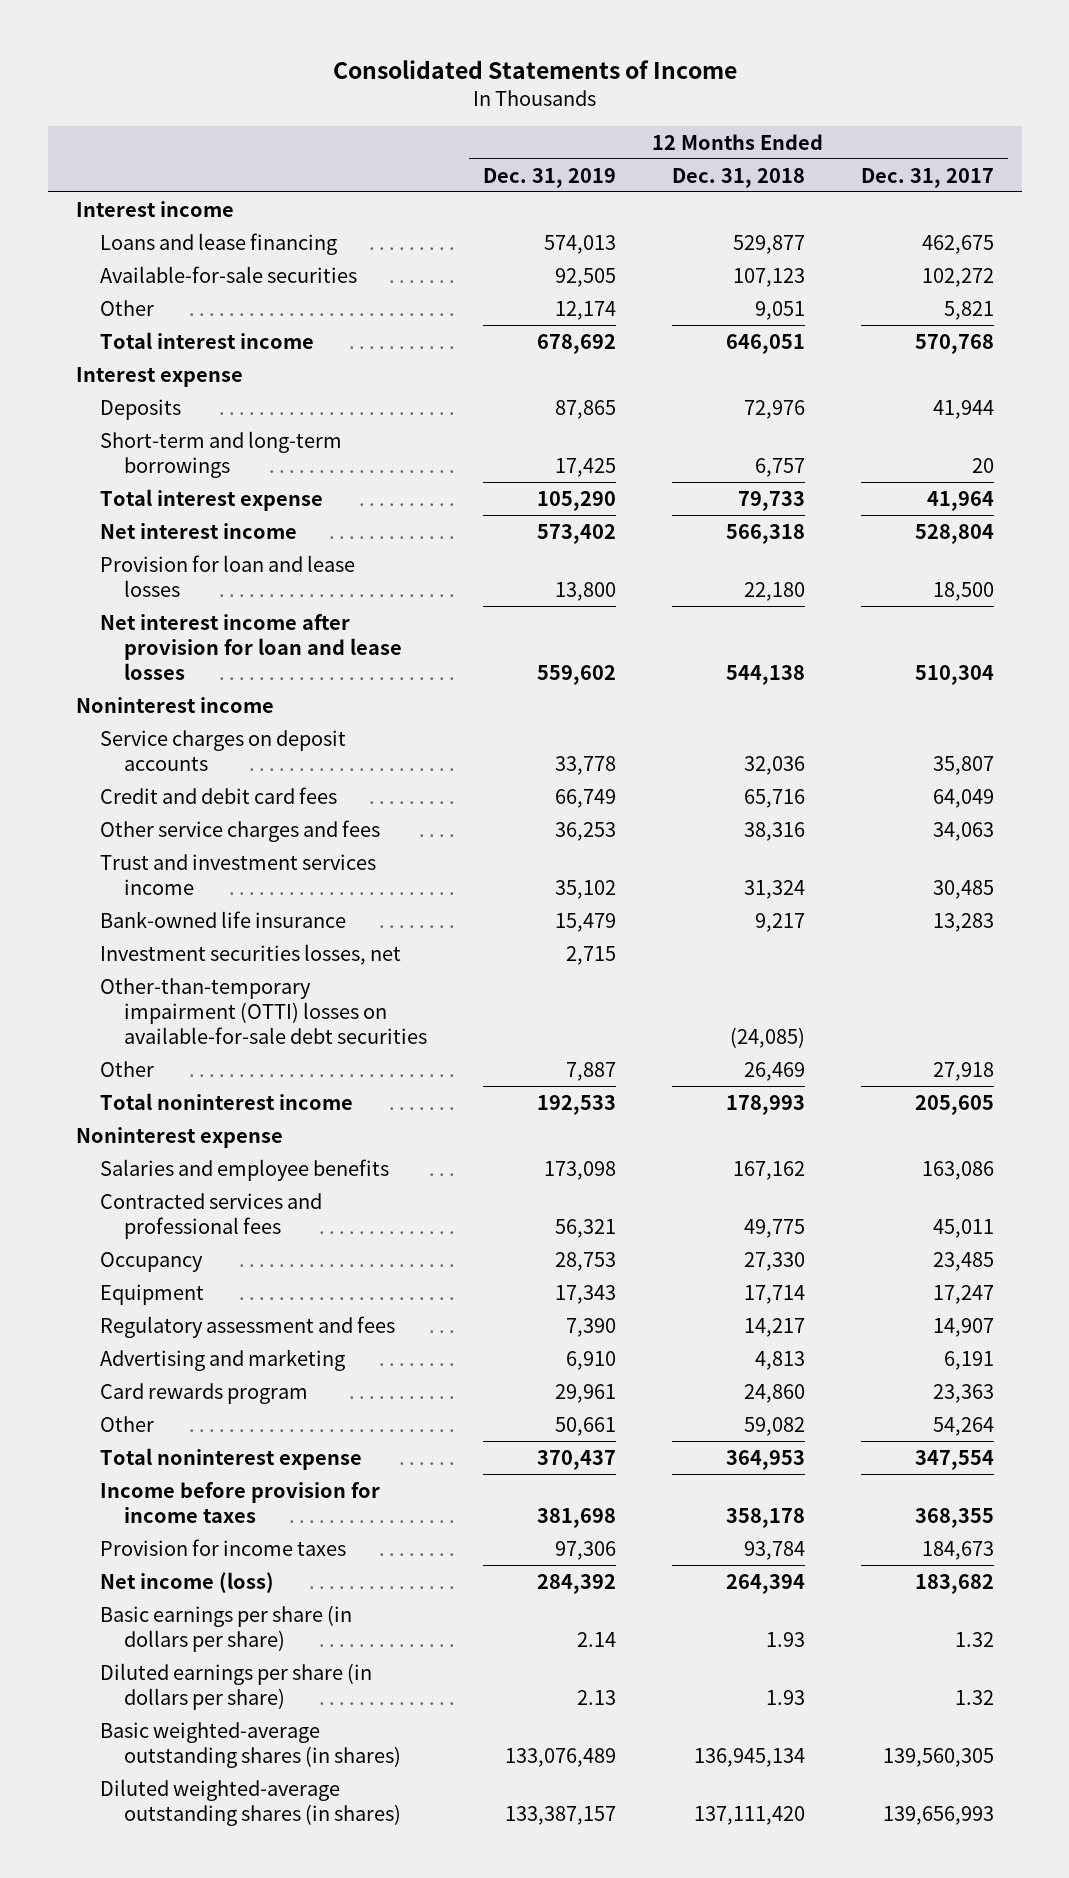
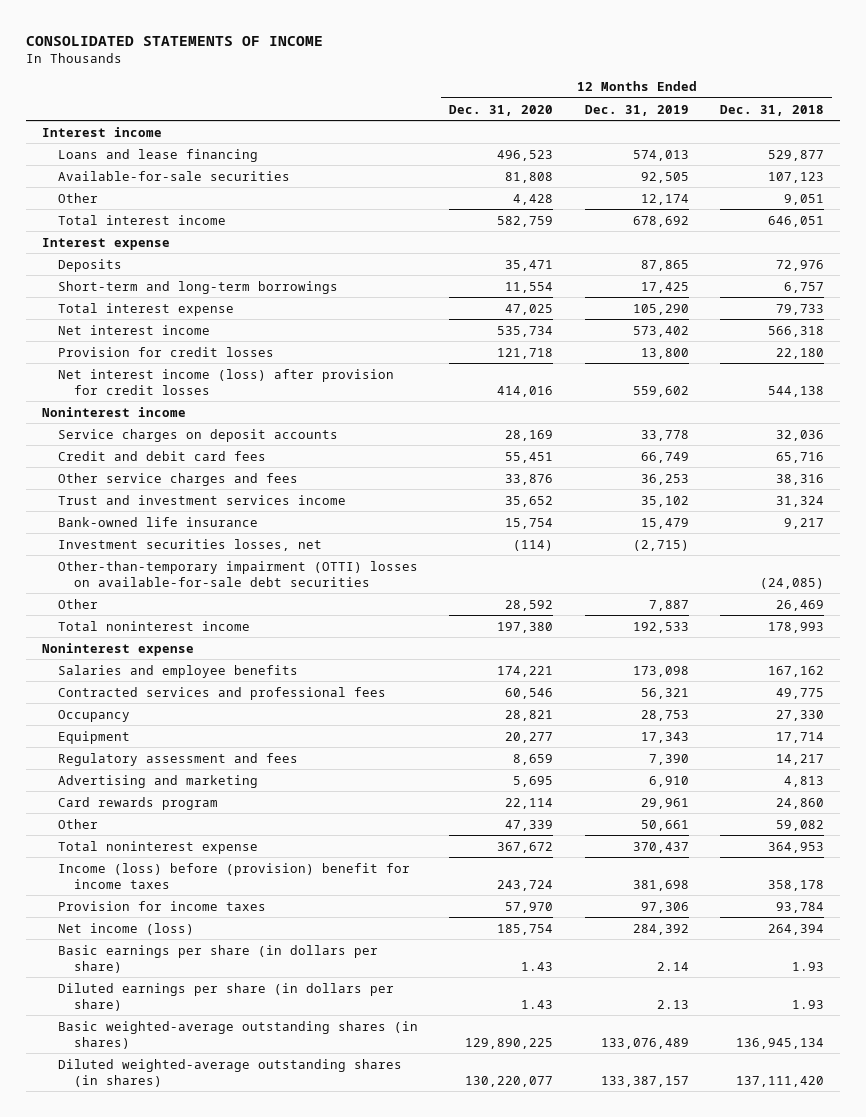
- Consolidated Statements of Income
+ CONSOLIDATED STATEMENTS OF INCOME
- | 12 Months Ended Dec. 31, 2019 | 12 Months Ended Dec. 31, 2018 | 12 Months Ended Dec. 31, 2017
+ | 12 Months Ended Dec. 31, 2020 | 12 Months Ended Dec. 31, 2019 | 12 Months Ended Dec. 31, 2018
- Provision for loan and lease losses | 13,800 | 22,180 | 18,500
- Net interest income after provision for loan and lease losses | 559,602 | 544,138 | 510,304
+ Provision for credit losses | 121,718 | 13,800 | 22,180
+ Net interest income (loss) after provision for credit losses | 414,016 | 559,602 | 544,138
- Investment securities losses, net | 2,715 | |
+ Investment securities losses, net | (114) | (2,715) |
- Income before provision for income taxes | 381,698 | 358,178 | 368,355
+ Income (loss) before (provision) benefit for income taxes | 243,724 | 381,698 | 358,178

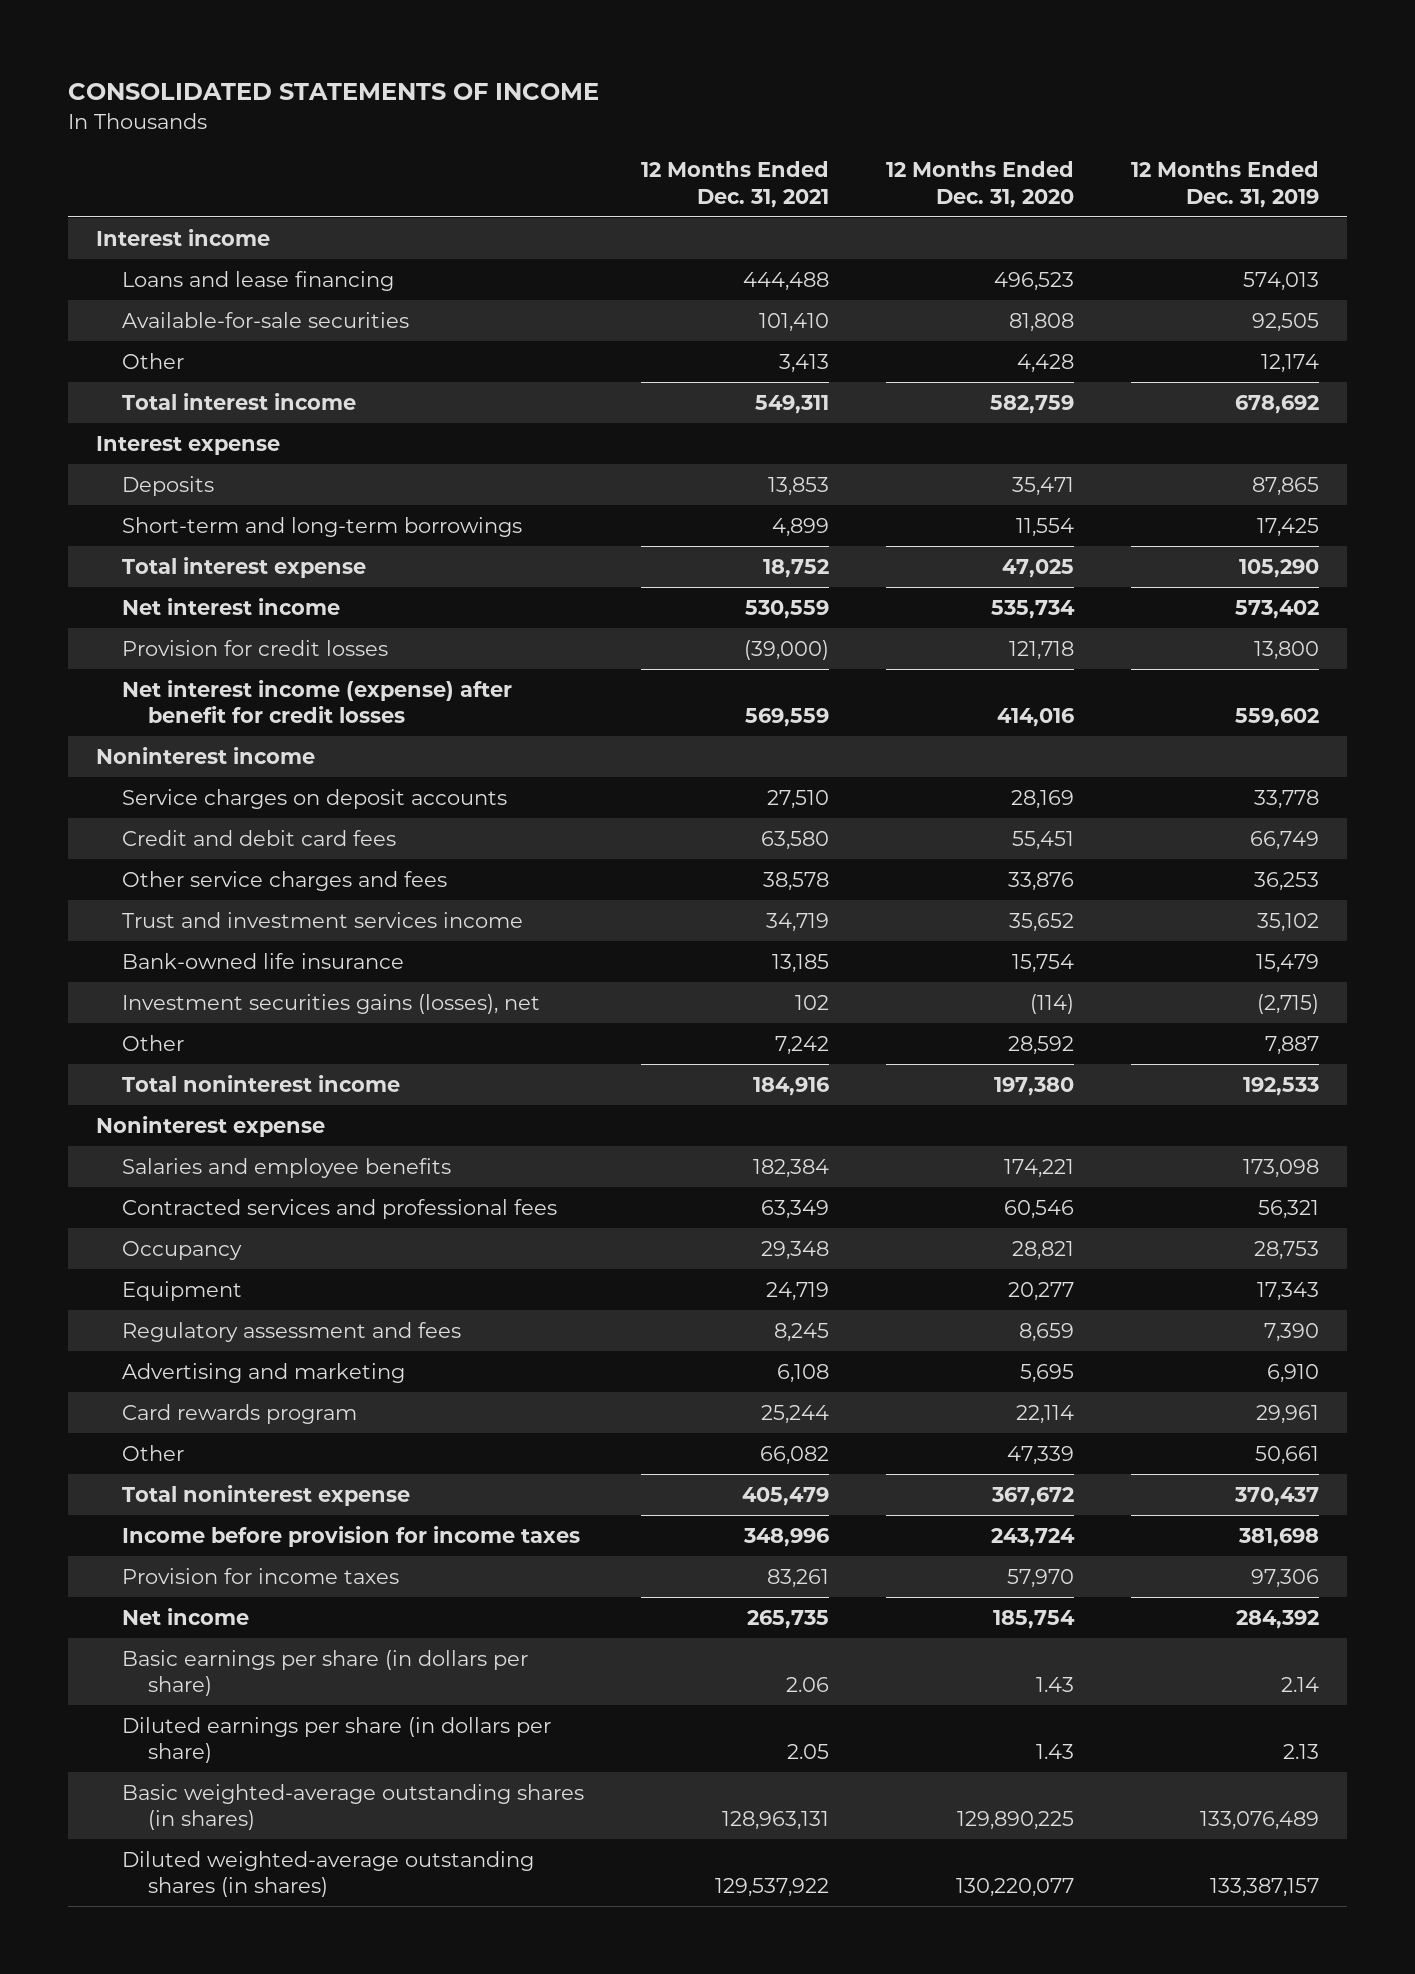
- | 12 Months Ended Dec. 31, 2020 | 12 Months Ended Dec. 31, 2019 | 12 Months Ended Dec. 31, 2018
+ | 12 Months Ended Dec. 31, 2021 | 12 Months Ended Dec. 31, 2020 | 12 Months Ended Dec. 31, 2019
- Net interest income (loss) after provision for credit losses | 414,016 | 559,602 | 544,138
+ Net interest income (expense) after benefit for credit losses | 569,559 | 414,016 | 559,602
- Investment securities losses, net | (114) | (2,715) |
- Other-than-temporary impairment (OTTI) losses on available-for-sale debt securities | | | (24,085)
+ Investment securities gains (losses), net | 102 | (114) | (2,715)
- Income (loss) before (provision) benefit for income taxes | 243,724 | 381,698 | 358,178
+ Income before provision for income taxes | 348,996 | 243,724 | 381,698
- Net income (loss) | 185,754 | 284,392 | 264,394
+ Net income | 265,735 | 185,754 | 284,392

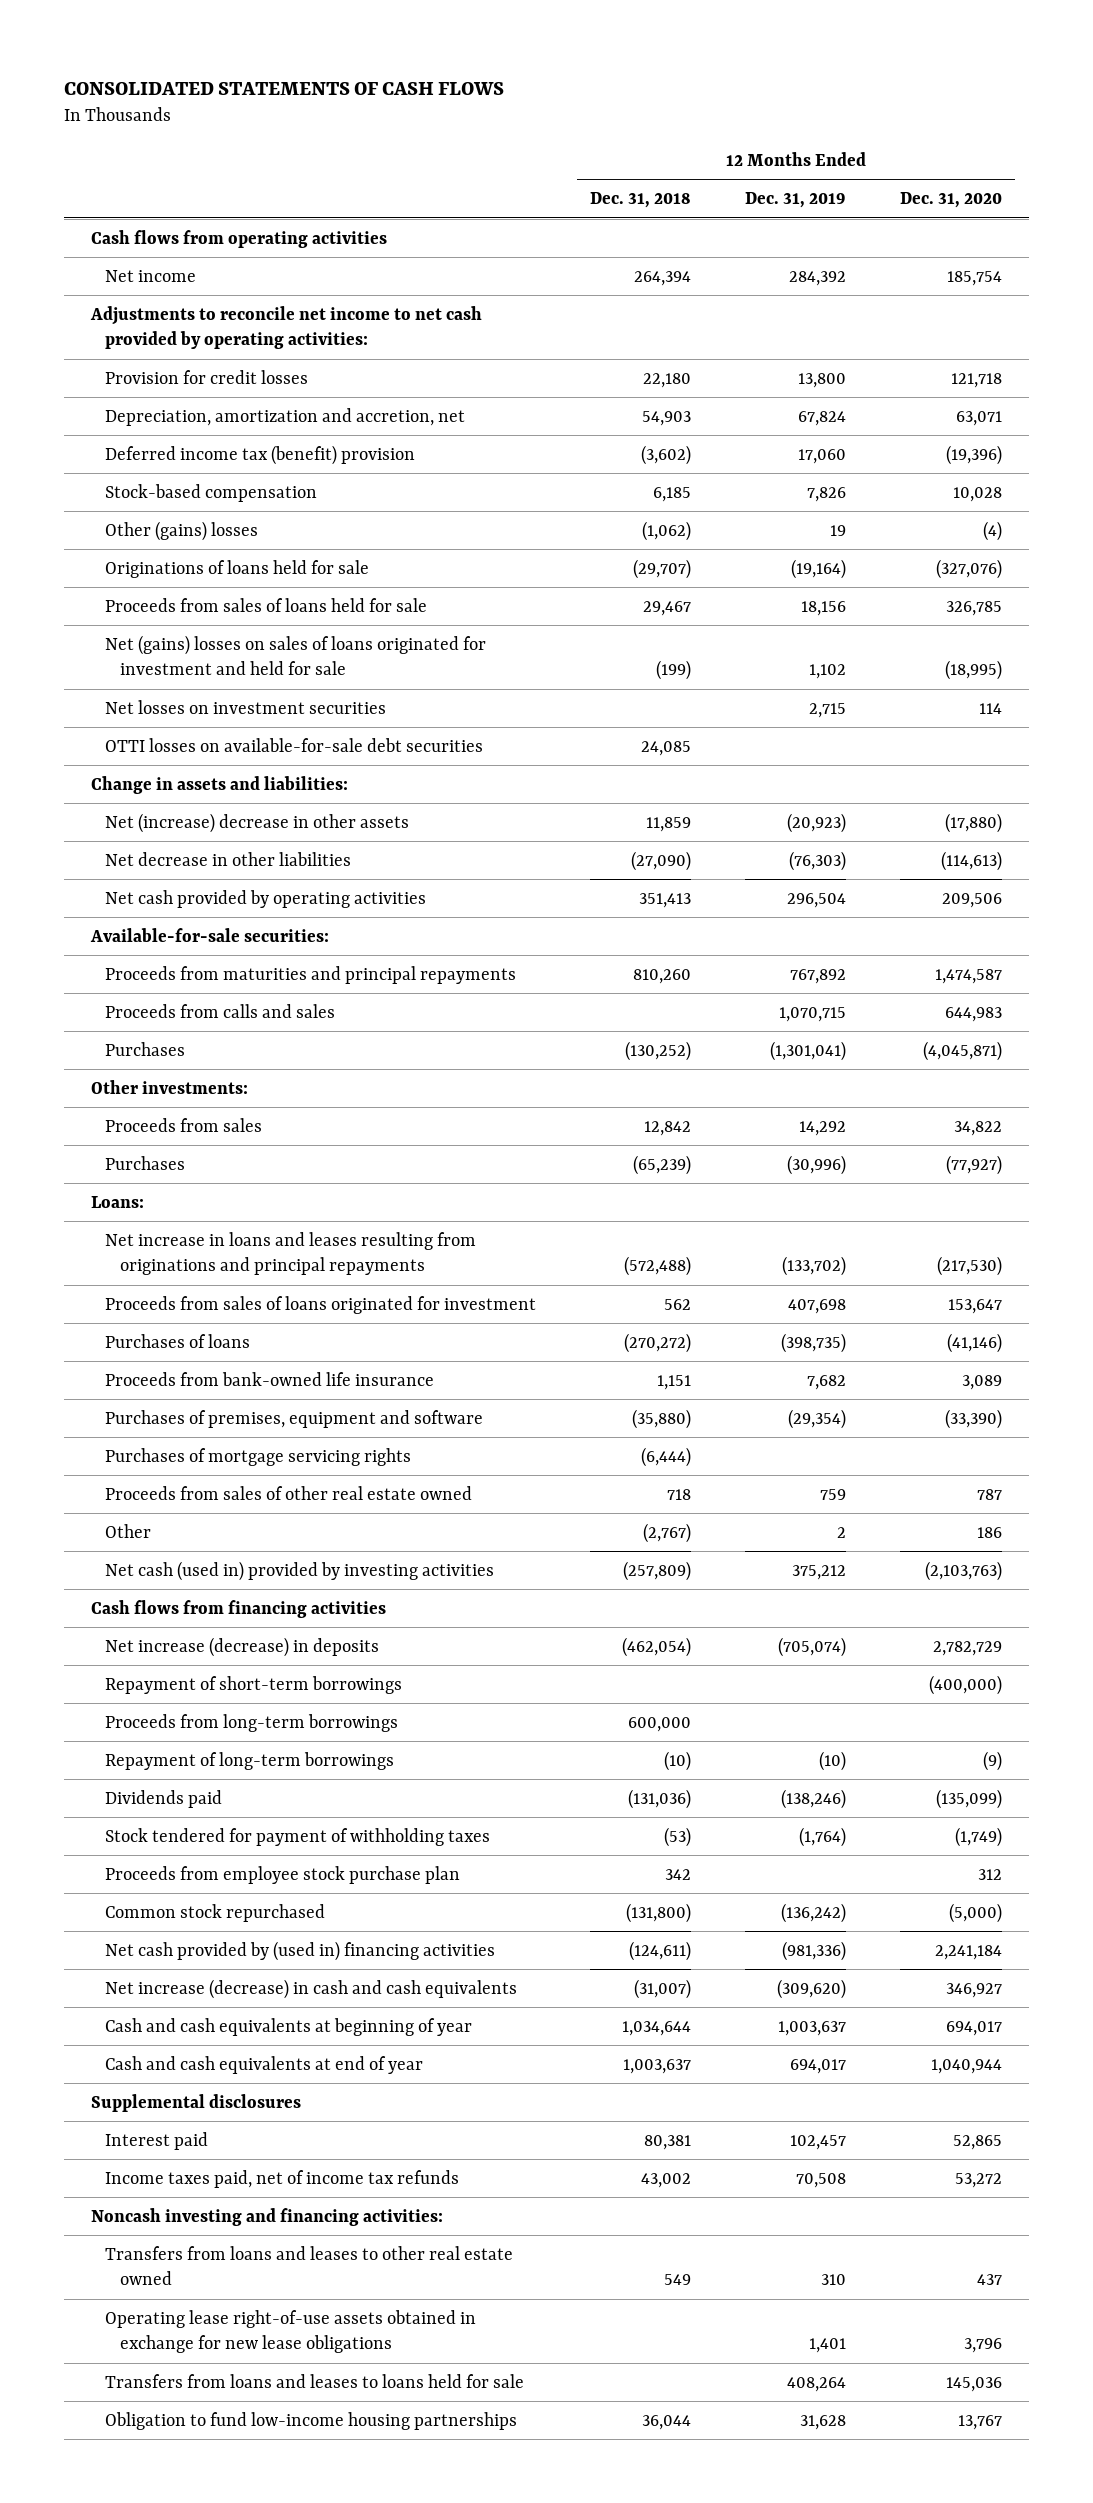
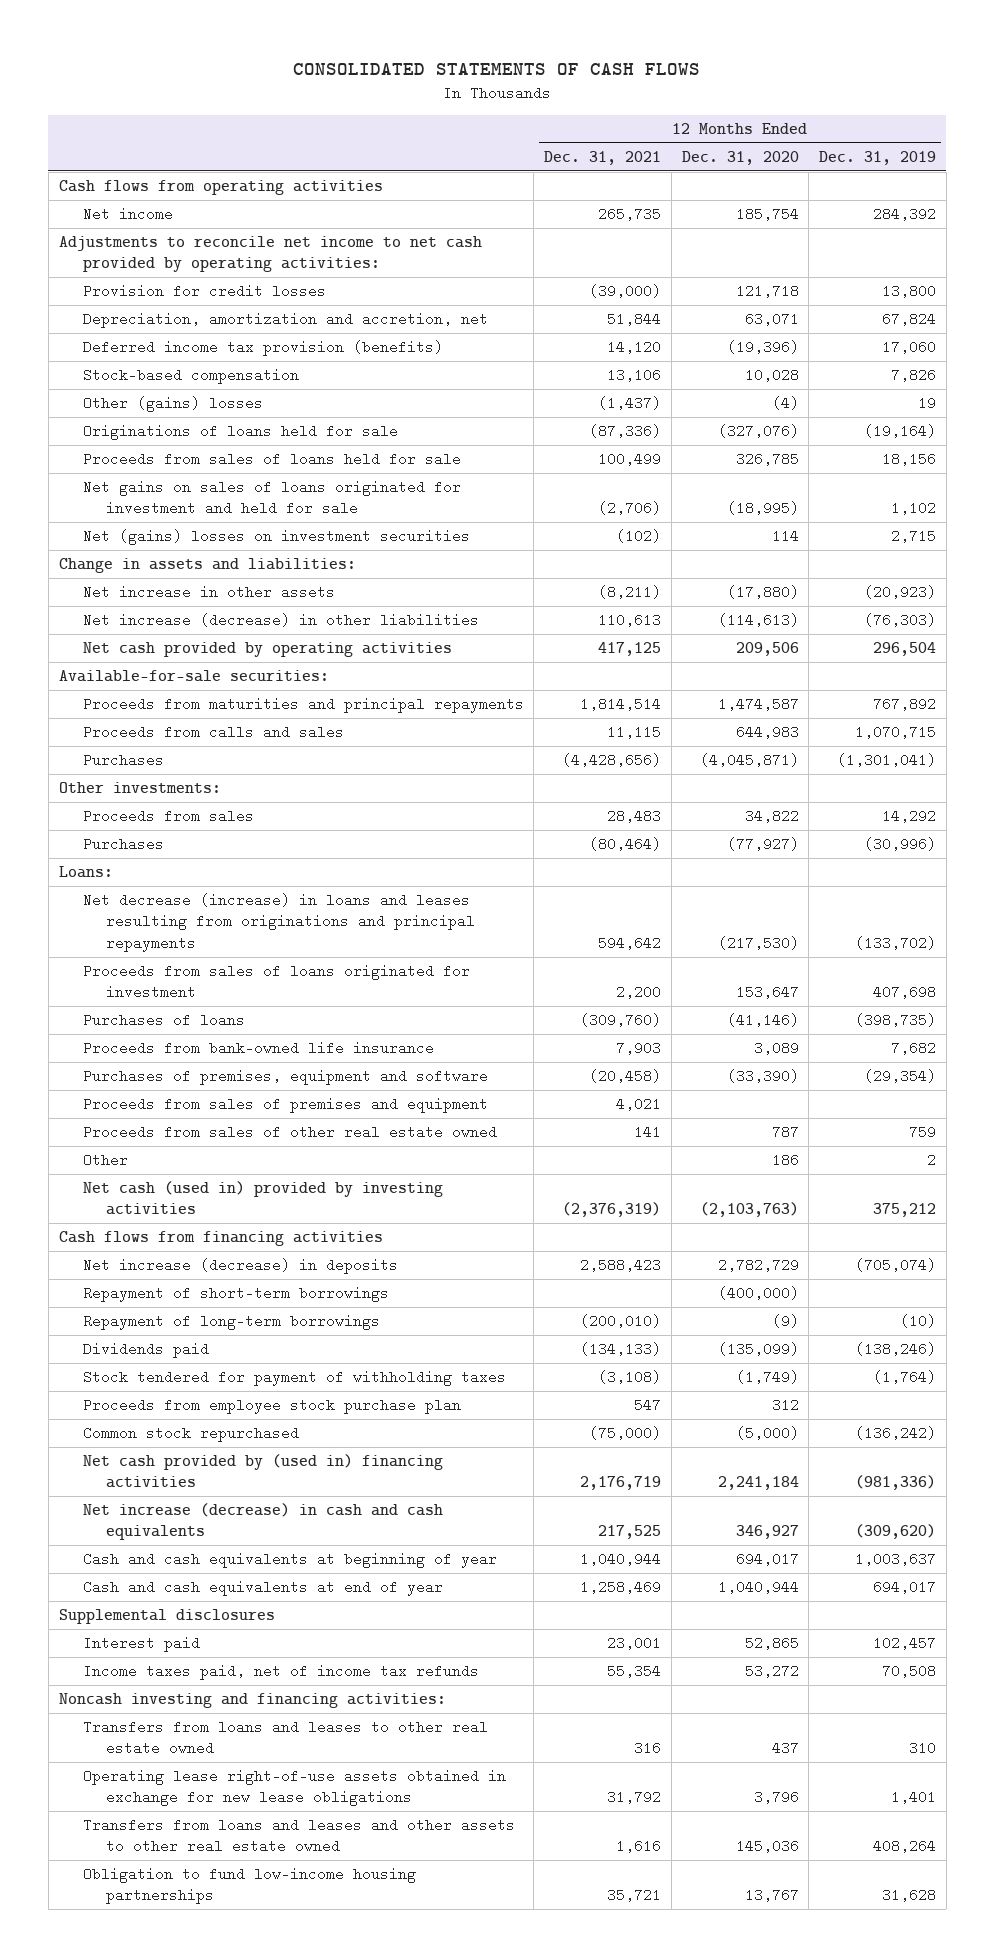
- | 12 Months Ended Dec. 31, 2018 | 12 Months Ended Dec. 31, 2019 | 12 Months Ended Dec. 31, 2020
+ | 12 Months Ended Dec. 31, 2021 | 12 Months Ended Dec. 31, 2020 | 12 Months Ended Dec. 31, 2019
- Deferred income tax (benefit) provision | (3,602) | 17,060 | (19,396)
+ Deferred income tax provision (benefits) | 14,120 | (19,396) | 17,060
- Net (gains) losses on sales of loans originated for investment and held for sale | (199) | 1,102 | (18,995)
- Net losses on investment securities | | 2,715 | 114
- OTTI losses on available-for-sale debt securities | 24,085 | |
+ Net gains on sales of loans originated for investment and held for sale | (2,706) | (18,995) | 1,102
+ Net (gains) losses on investment securities | (102) | 114 | 2,715
- Net (increase) decrease in other assets | 11,859 | (20,923) | (17,880)
- Net decrease in other liabilities | (27,090) | (76,303) | (114,613)
+ Net increase in other assets | (8,211) | (17,880) | (20,923)
+ Net increase (decrease) in other liabilities | 110,613 | (114,613) | (76,303)
- Net increase in loans and leases resulting from originations and principal repayments | (572,488) | (133,702) | (217,530)
+ Net decrease (increase) in loans and leases resulting from originations and principal repayments | 594,642 | (217,530) | (133,702)
- Purchases of mortgage servicing rights | (6,444) | |
+ Proceeds from sales of premises and equipment | 4,021 | |
- Proceeds from long-term borrowings | 600,000 | |
- Transfers from loans and leases to loans held for sale | | 408,264 | 145,036
+ Transfers from loans and leases and other assets to other real estate owned | 1,616 | 145,036 | 408,264

